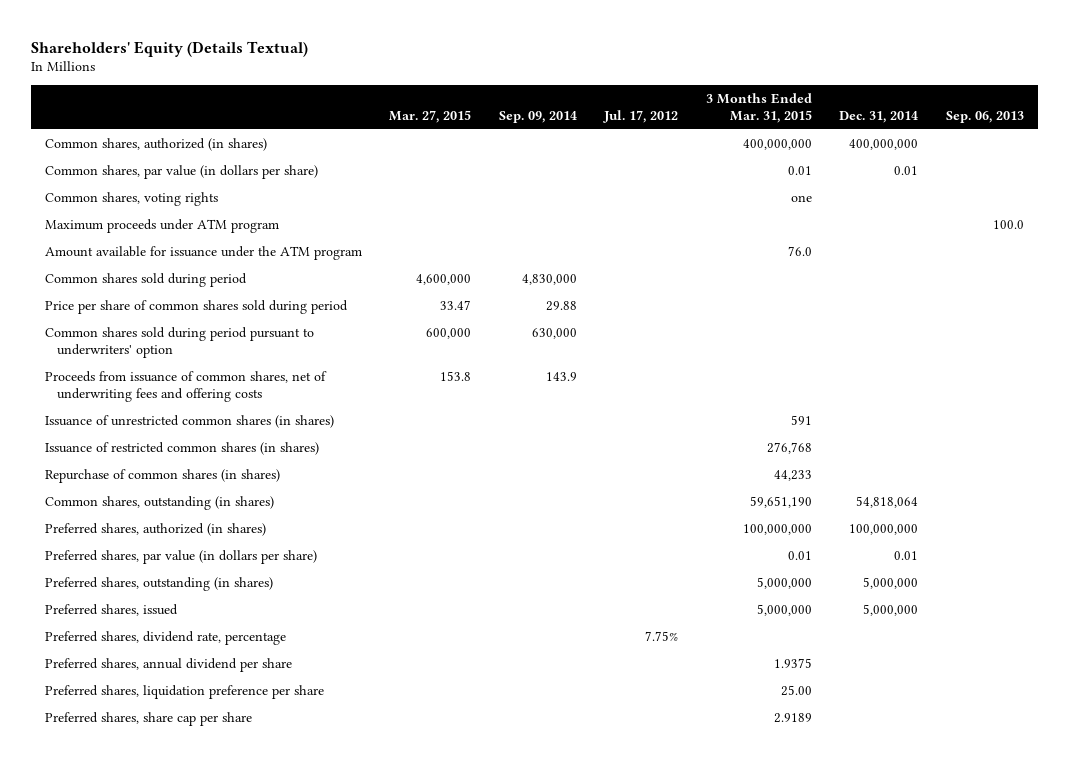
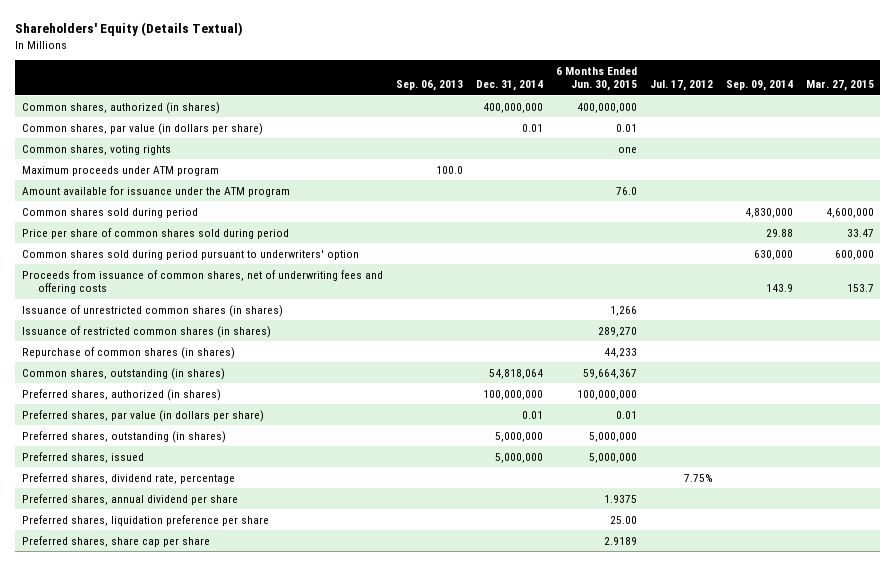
- | Mar. 27, 2015 | Sep. 09, 2014 | Jul. 17, 2012 | 3 Months Ended Mar. 31, 2015 | Dec. 31, 2014 | Sep. 06, 2013
+ | Sep. 06, 2013 | Dec. 31, 2014 | 6 Months Ended Jun. 30, 2015 | Jul. 17, 2012 | Sep. 09, 2014 | Mar. 27, 2015
- Proceeds from issuance of common shares, net of underwriting fees and offering costs | 153.8 | 143.9 | | | |
+ Proceeds from issuance of common shares, net of underwriting fees and offering costs | | | | | 143.9 | 153.7

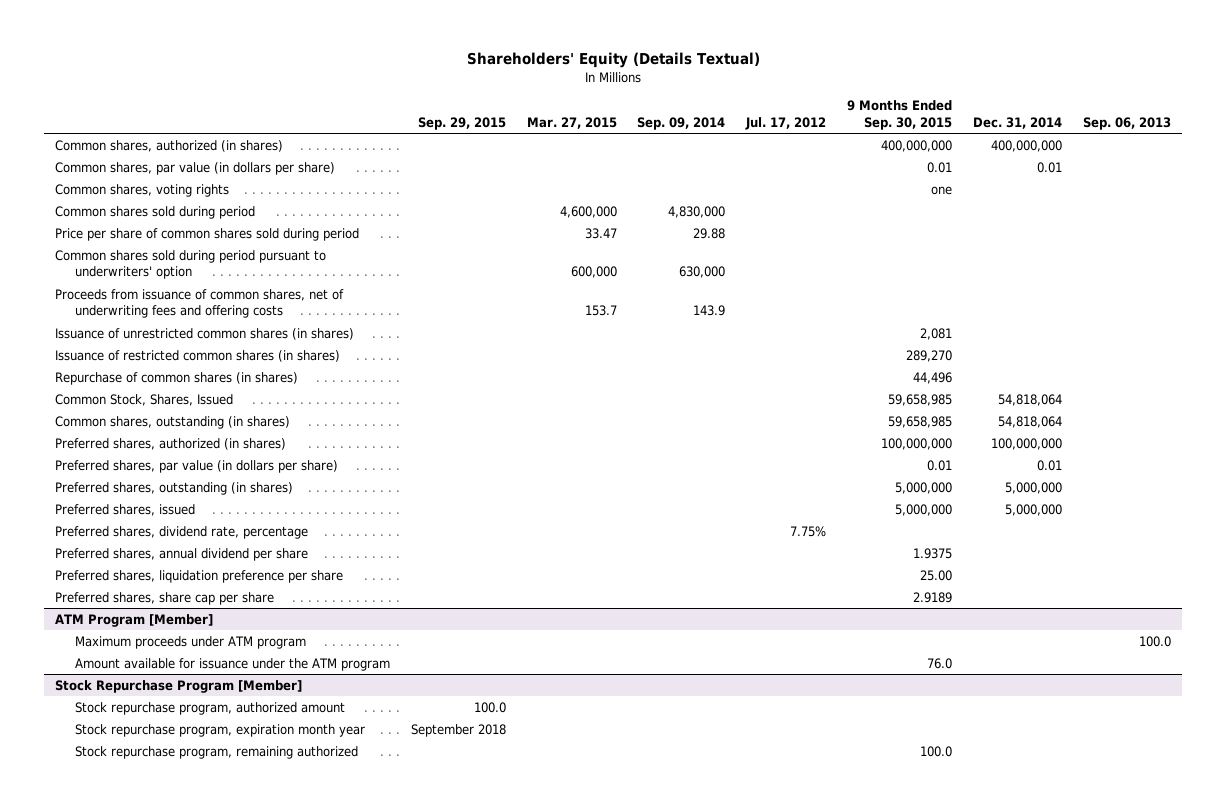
- | Sep. 06, 2013 | Dec. 31, 2014 | 6 Months Ended Jun. 30, 2015 | Jul. 17, 2012 | Sep. 09, 2014 | Mar. 27, 2015
+ | Sep. 29, 2015 | Mar. 27, 2015 | Sep. 09, 2014 | Jul. 17, 2012 | 9 Months Ended Sep. 30, 2015 | Dec. 31, 2014 | Sep. 06, 2013
- Maximum proceeds under ATM program | 100.0 | | | | |
- Amount available for issuance under the ATM program | | | 76.0 | | |
+ Common Stock, Shares, Issued | | | | | 59,658,985 | 54,818,064 |
+ ATM Program [Member]
+ Maximum proceeds under ATM program | | | | | | | 100.0
+ Amount available for issuance under the ATM program | | | | | 76.0 | |
+ Stock Repurchase Program [Member]
+ Stock repurchase program, authorized amount | 100.0 | | | | | |
+ Stock repurchase program, expiration month year | September 2018 | | | | | |
+ Stock repurchase program, remaining authorized | | | | | 100.0 | |

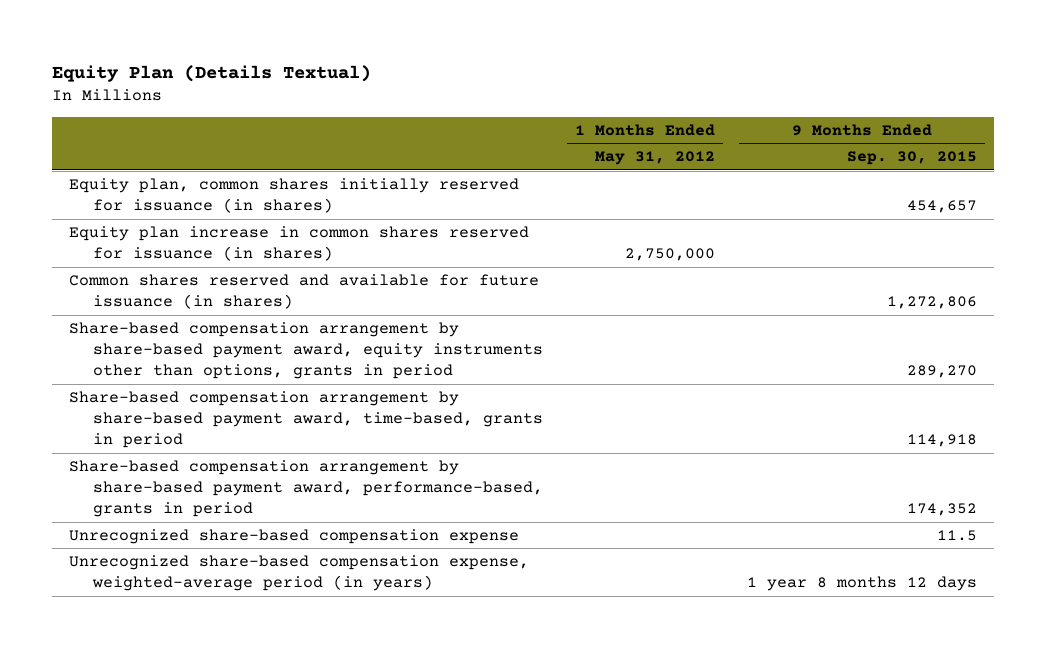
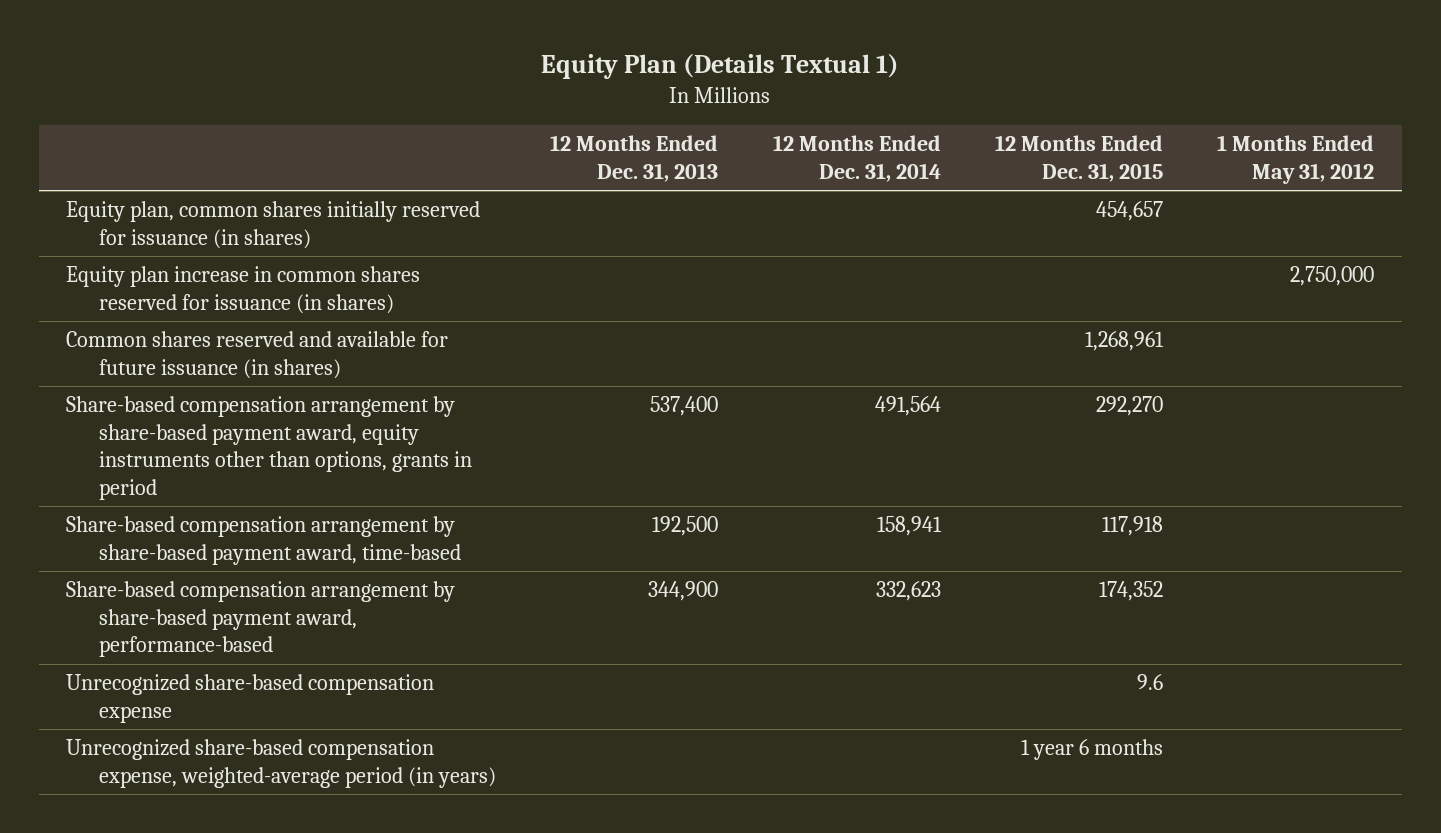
- Equity Plan (Details Textual)
+ Equity Plan (Details Textual 1)
- | 1 Months Ended May 31, 2012 | 9 Months Ended Sep. 30, 2015
+ | 12 Months Ended Dec. 31, 2013 | 12 Months Ended Dec. 31, 2014 | 12 Months Ended Dec. 31, 2015 | 1 Months Ended May 31, 2012
- Share-based compensation arrangement by share-based payment award, time-based, grants in period | | 114,918
- Share-based compensation arrangement by share-based payment award, performance-based, grants in period | | 174,352
+ Share-based compensation arrangement by share-based payment award, time-based | 192,500 | 158,941 | 117,918 |
+ Share-based compensation arrangement by share-based payment award, performance-based | 344,900 | 332,623 | 174,352 |

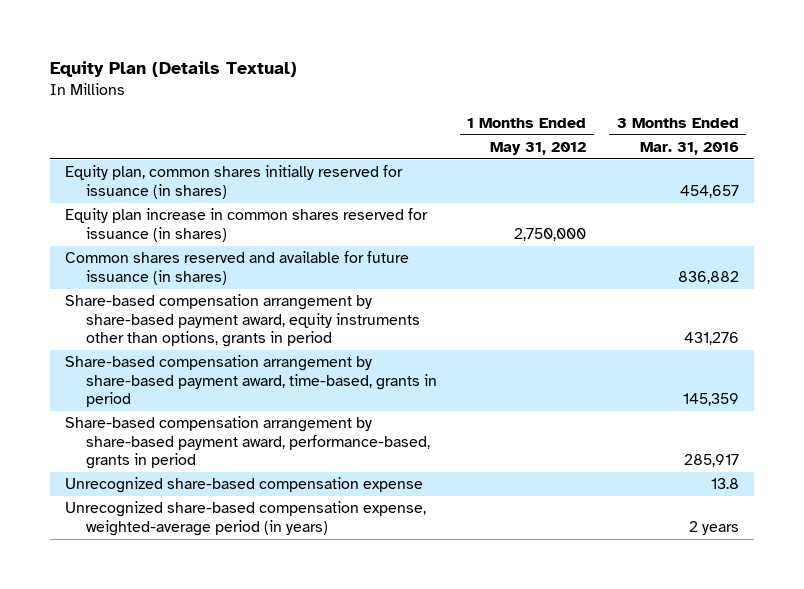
- Equity Plan (Details Textual 1)
+ Equity Plan (Details Textual)
- | 12 Months Ended Dec. 31, 2013 | 12 Months Ended Dec. 31, 2014 | 12 Months Ended Dec. 31, 2015 | 1 Months Ended May 31, 2012
+ | 1 Months Ended May 31, 2012 | 3 Months Ended Mar. 31, 2016
- Share-based compensation arrangement by share-based payment award, time-based | 192,500 | 158,941 | 117,918 |
- Share-based compensation arrangement by share-based payment award, performance-based | 344,900 | 332,623 | 174,352 |
+ Share-based compensation arrangement by share-based payment award, time-based, grants in period | | 145,359
+ Share-based compensation arrangement by share-based payment award, performance-based, grants in period | | 285,917

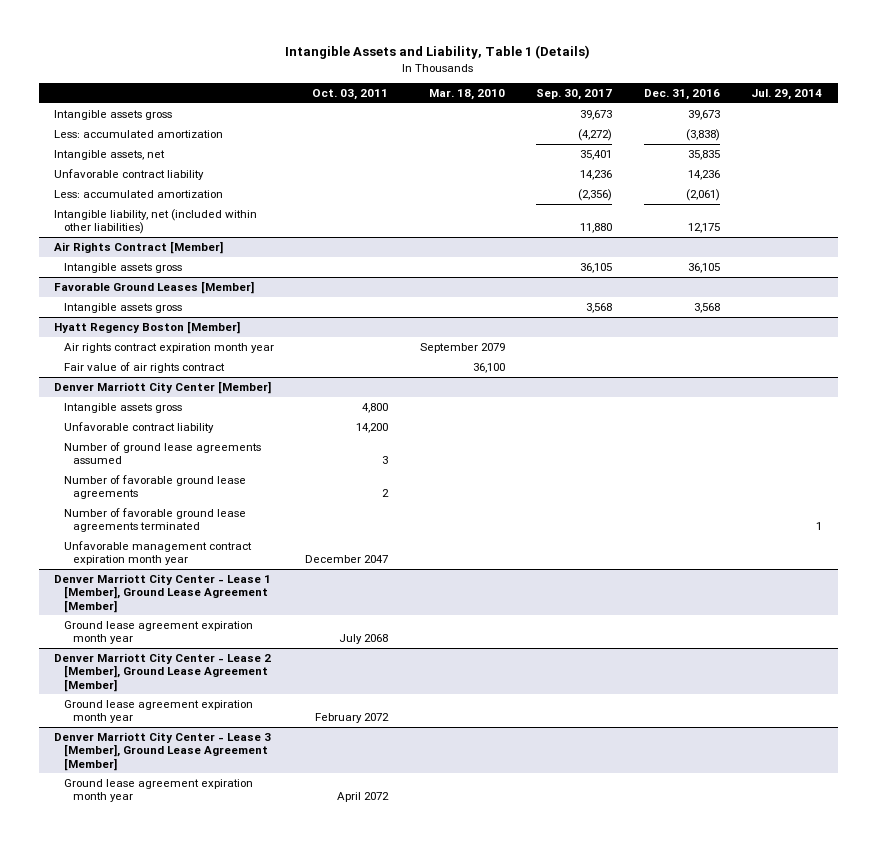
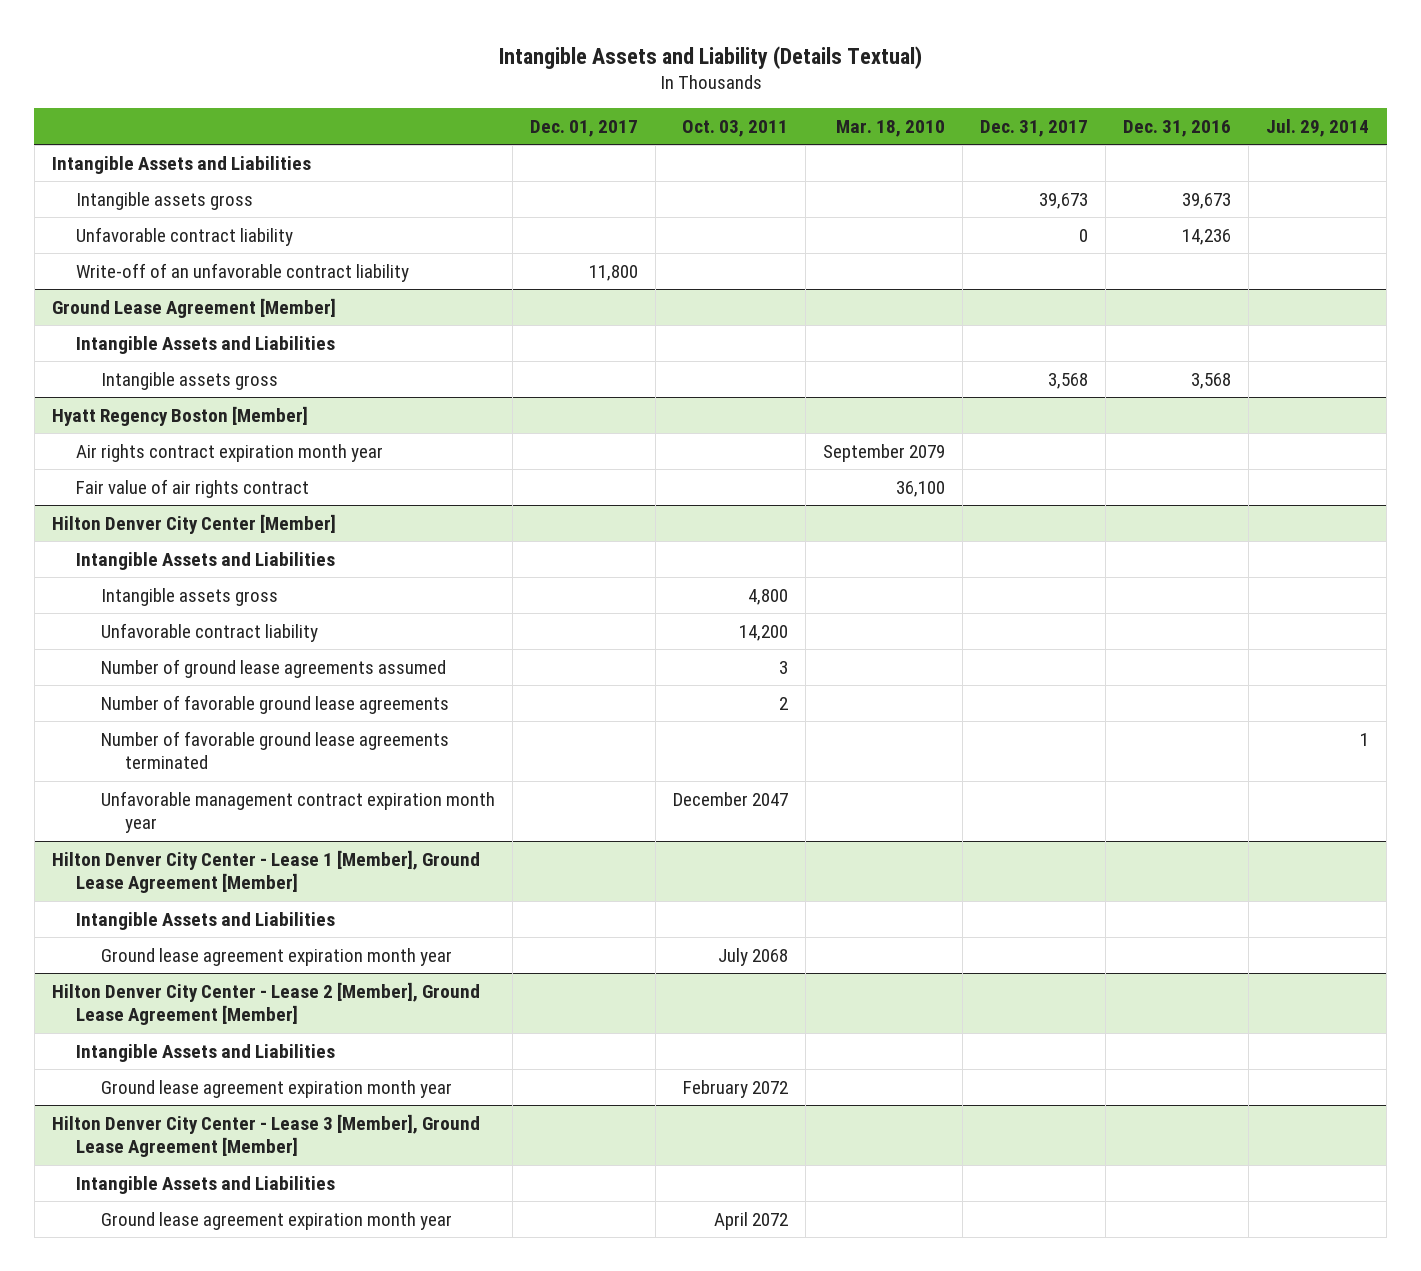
- Intangible Assets and Liability, Table 1 (Details)
+ Intangible Assets and Liability (Details Textual)
- | Oct. 03, 2011 | Mar. 18, 2010 | Sep. 30, 2017 | Dec. 31, 2016 | Jul. 29, 2014
+ | Dec. 01, 2017 | Oct. 03, 2011 | Mar. 18, 2010 | Dec. 31, 2017 | Dec. 31, 2016 | Jul. 29, 2014
+ Intangible Assets and Liabilities
- Less: accumulated amortization | | | (4,272) | (3,838) |
- Intangible assets, net | | | 35,401 | 35,835 |
- Less: accumulated amortization | | | (2,356) | (2,061) |
- Intangible liability, net (included within other liabilities) | | | 11,880 | 12,175 |
- Air Rights Contract [Member]
- Intangible assets gross | | | 36,105 | 36,105 |
- Favorable Ground Leases [Member]
+ Write-off of an unfavorable contract liability | 11,800 | | | | |
+ Ground Lease Agreement [Member]
+ Intangible Assets and Liabilities
- Denver Marriott City Center [Member]
+ Hilton Denver City Center [Member]
+ Intangible Assets and Liabilities
- Denver Marriott City Center - Lease 1 [Member], Ground Lease Agreement [Member]
+ Hilton Denver City Center - Lease 1 [Member], Ground Lease Agreement [Member]
+ Intangible Assets and Liabilities
- Denver Marriott City Center - Lease 2 [Member], Ground Lease Agreement [Member]
+ Hilton Denver City Center - Lease 2 [Member], Ground Lease Agreement [Member]
+ Intangible Assets and Liabilities
- Denver Marriott City Center - Lease 3 [Member], Ground Lease Agreement [Member]
+ Hilton Denver City Center - Lease 3 [Member], Ground Lease Agreement [Member]
+ Intangible Assets and Liabilities

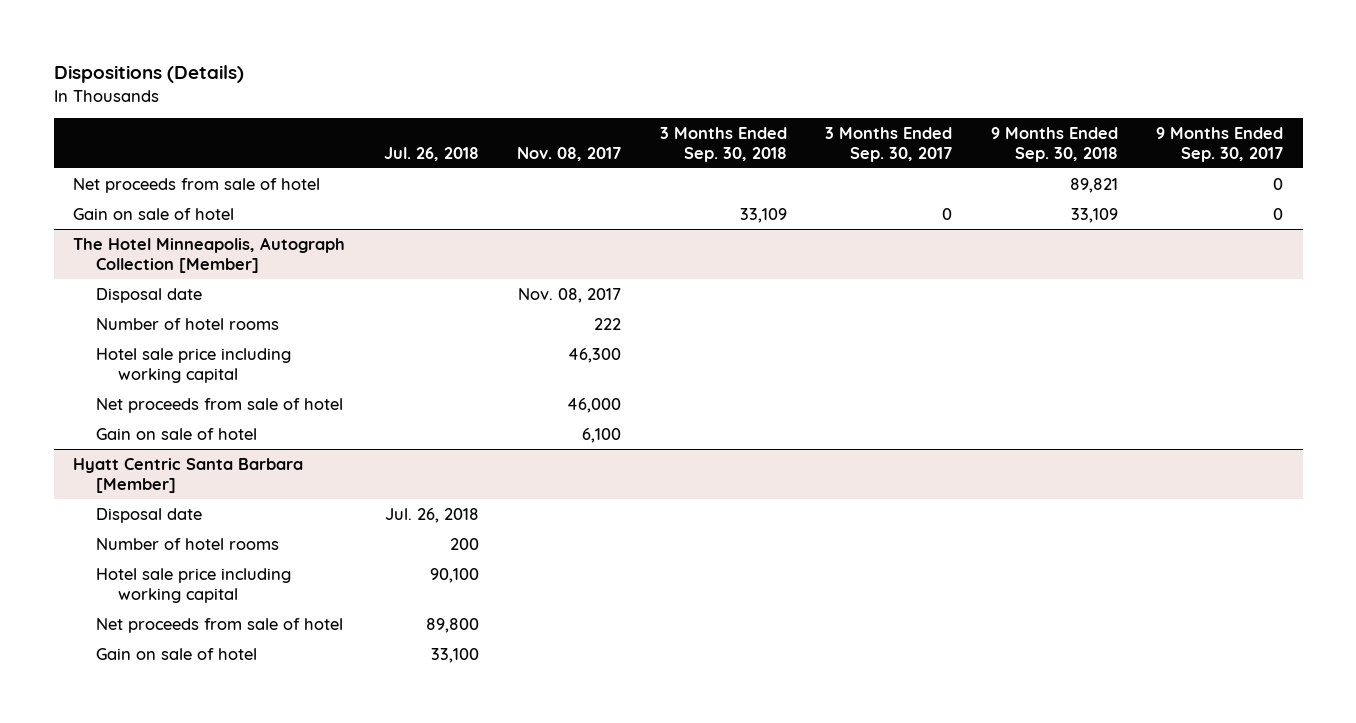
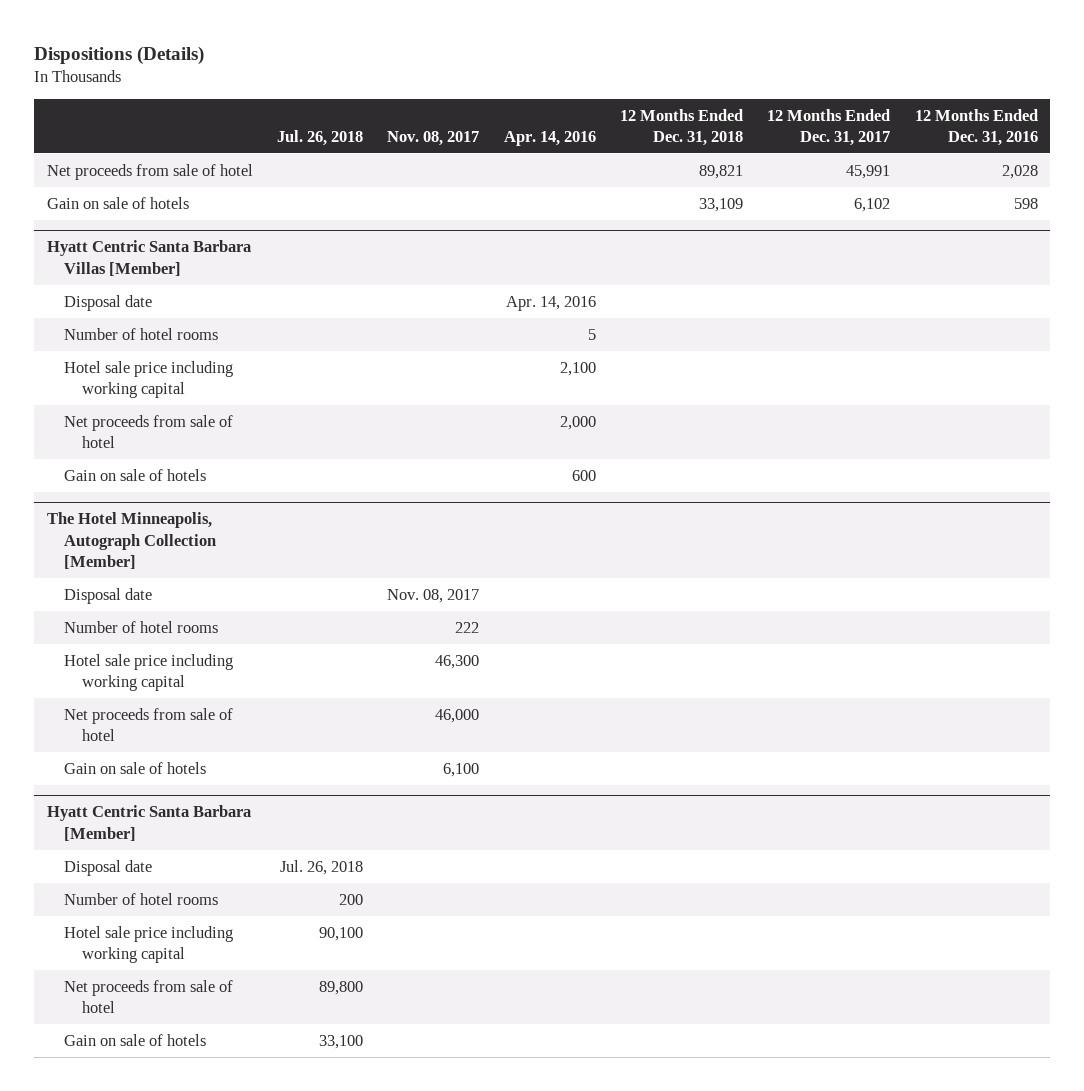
- | Jul. 26, 2018 | Nov. 08, 2017 | 3 Months Ended Sep. 30, 2018 | 3 Months Ended Sep. 30, 2017 | 9 Months Ended Sep. 30, 2018 | 9 Months Ended Sep. 30, 2017
+ | Jul. 26, 2018 | Nov. 08, 2017 | Apr. 14, 2016 | 12 Months Ended Dec. 31, 2018 | 12 Months Ended Dec. 31, 2017 | 12 Months Ended Dec. 31, 2016
- Gain on sale of hotel | | | 33,109 | 0 | 33,109 | 0
+ Gain on sale of hotels | | | | 33,109 | 6,102 | 598
+ Hyatt Centric Santa Barbara Villas [Member]
+ Disposal date | | | Apr. 14, 2016 | | |
+ Number of hotel rooms | | | 5 | | |
+ Hotel sale price including working capital | | | 2,100 | | |
+ Net proceeds from sale of hotel | | | 2,000 | | |
+ Gain on sale of hotels | | | 600 | | |
@ The Hotel Minneapolis, Autograph Collection [Member]
- Gain on sale of hotel | | 6,100 | | | |
+ Gain on sale of hotels | | 6,100 | | | |
@ Hyatt Centric Santa Barbara [Member]
- Gain on sale of hotel | 33,100 | | | | |
+ Gain on sale of hotels | 33,100 | | | | |

